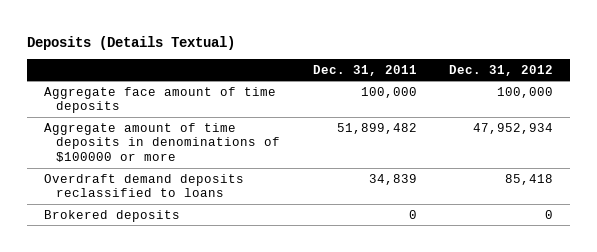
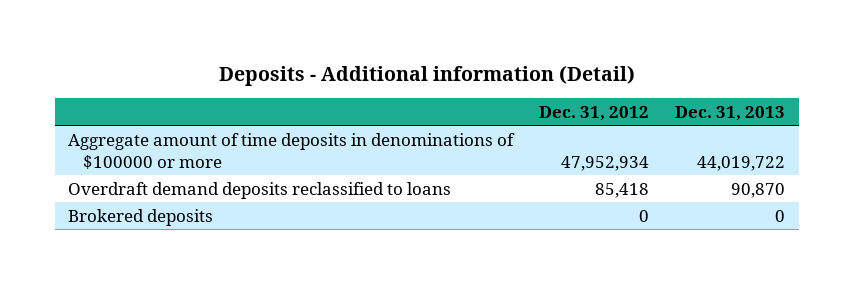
- Deposits (Details Textual)
+ Deposits - Additional information (Detail)
- | Dec. 31, 2011 | Dec. 31, 2012
+ | Dec. 31, 2012 | Dec. 31, 2013
- Aggregate face amount of time deposits | 100,000 | 100,000

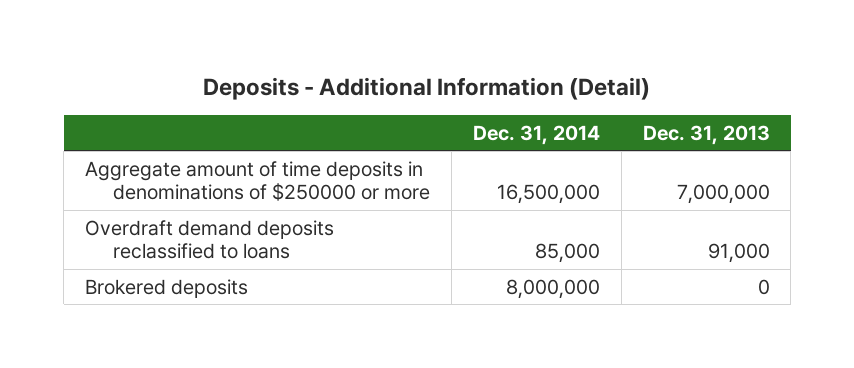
- Deposits - Additional information (Detail)
+ Deposits - Additional Information (Detail)
- | Dec. 31, 2012 | Dec. 31, 2013
+ | Dec. 31, 2014 | Dec. 31, 2013
- Aggregate amount of time deposits in denominations of $100000 or more | 47,952,934 | 44,019,722
- Overdraft demand deposits reclassified to loans | 85,418 | 90,870
+ Aggregate amount of time deposits in denominations of $250000 or more | 16,500,000 | 7,000,000
+ Overdraft demand deposits reclassified to loans | 85,000 | 91,000

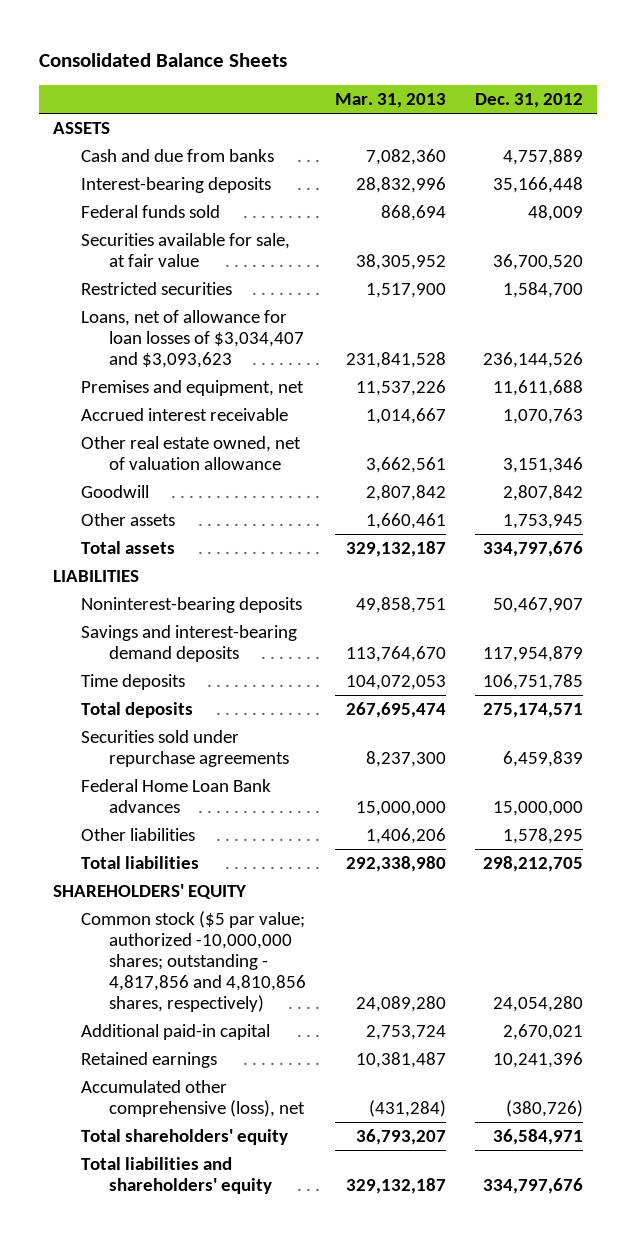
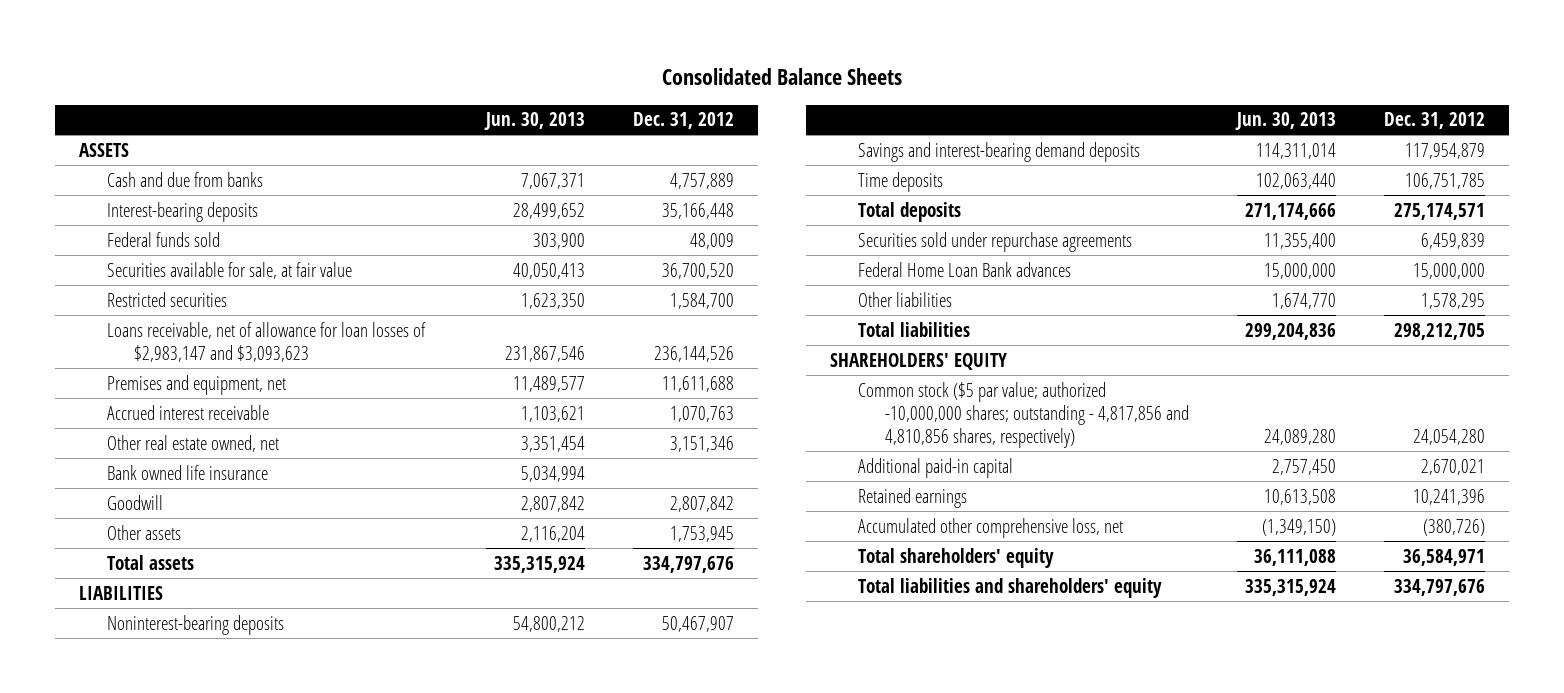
- | Mar. 31, 2013 | Dec. 31, 2012
+ | Jun. 30, 2013 | Dec. 31, 2012
- Loans, net of allowance for loan losses of $3,034,407 and $3,093,623 | 231,841,528 | 236,144,526
+ Loans receivable, net of allowance for loan losses of $2,983,147 and $3,093,623 | 231,867,546 | 236,144,526
- Other real estate owned, net of valuation allowance | 3,662,561 | 3,151,346
+ Other real estate owned, net | 3,351,454 | 3,151,346
+ Bank owned life insurance | 5,034,994 |
- Accumulated other comprehensive (loss), net | (431,284) | (380,726)
+ Accumulated other comprehensive loss, net | (1,349,150) | (380,726)

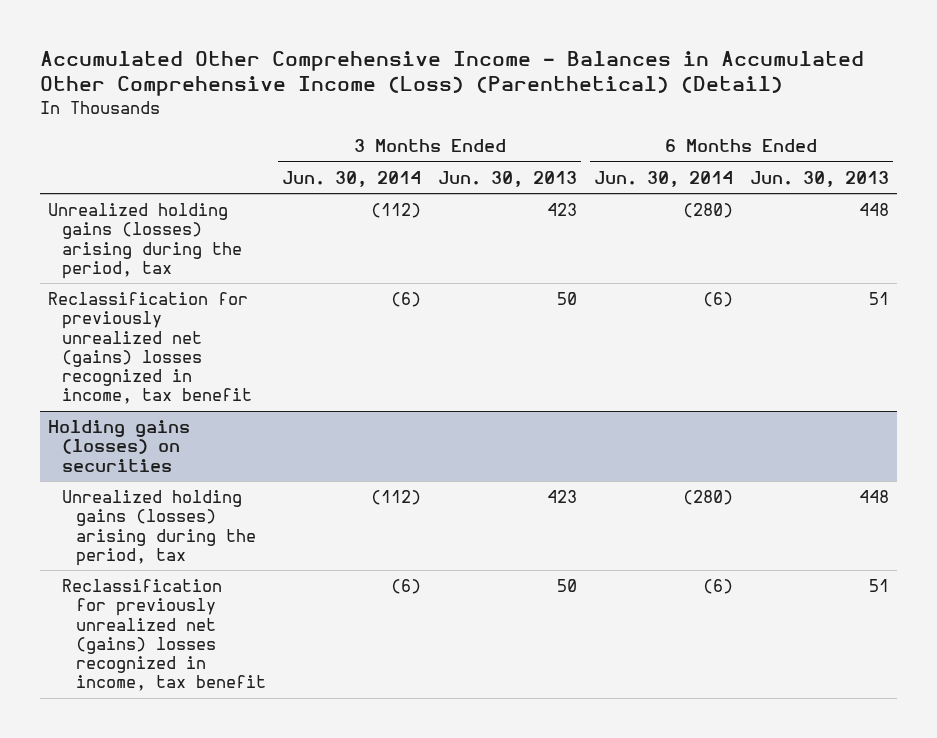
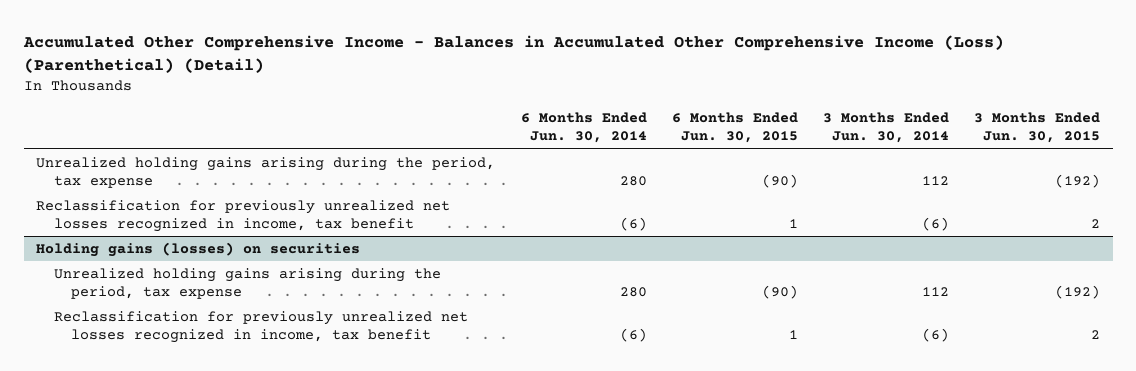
- | 3 Months Ended Jun. 30, 2014 | 3 Months Ended Jun. 30, 2013 | 6 Months Ended Jun. 30, 2014 | 6 Months Ended Jun. 30, 2013
+ | 6 Months Ended Jun. 30, 2014 | 6 Months Ended Jun. 30, 2015 | 3 Months Ended Jun. 30, 2014 | 3 Months Ended Jun. 30, 2015
- Unrealized holding gains (losses) arising during the period, tax | (112) | 423 | (280) | 448
- Reclassification for previously unrealized net (gains) losses recognized in income, tax benefit | (6) | 50 | (6) | 51
+ Unrealized holding gains arising during the period, tax expense | 280 | (90) | 112 | (192)
+ Reclassification for previously unrealized net losses recognized in income, tax benefit | (6) | 1 | (6) | 2
@ Holding gains (losses) on securities
- Unrealized holding gains (losses) arising during the period, tax | (112) | 423 | (280) | 448
- Reclassification for previously unrealized net (gains) losses recognized in income, tax benefit | (6) | 50 | (6) | 51
+ Unrealized holding gains arising during the period, tax expense | 280 | (90) | 112 | (192)
+ Reclassification for previously unrealized net losses recognized in income, tax benefit | (6) | 1 | (6) | 2

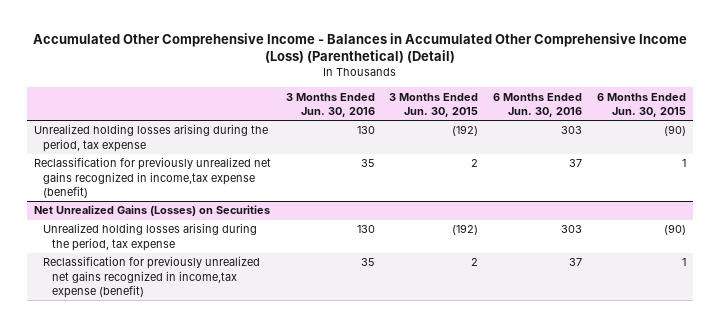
- | 6 Months Ended Jun. 30, 2014 | 6 Months Ended Jun. 30, 2015 | 3 Months Ended Jun. 30, 2014 | 3 Months Ended Jun. 30, 2015
+ | 3 Months Ended Jun. 30, 2016 | 3 Months Ended Jun. 30, 2015 | 6 Months Ended Jun. 30, 2016 | 6 Months Ended Jun. 30, 2015
- Unrealized holding gains arising during the period, tax expense | 280 | (90) | 112 | (192)
- Reclassification for previously unrealized net losses recognized in income, tax benefit | (6) | 1 | (6) | 2
- Holding gains (losses) on securities
- Unrealized holding gains arising during the period, tax expense | 280 | (90) | 112 | (192)
- Reclassification for previously unrealized net losses recognized in income, tax benefit | (6) | 1 | (6) | 2
+ Unrealized holding losses arising during the period, tax expense | 130 | (192) | 303 | (90)
+ Reclassification for previously unrealized net gains recognized in income,tax expense (benefit) | 35 | 2 | 37 | 1
+ Net Unrealized Gains (Losses) on Securities
+ Unrealized holding losses arising during the period, tax expense | 130 | (192) | 303 | (90)
+ Reclassification for previously unrealized net gains recognized in income,tax expense (benefit) | 35 | 2 | 37 | 1

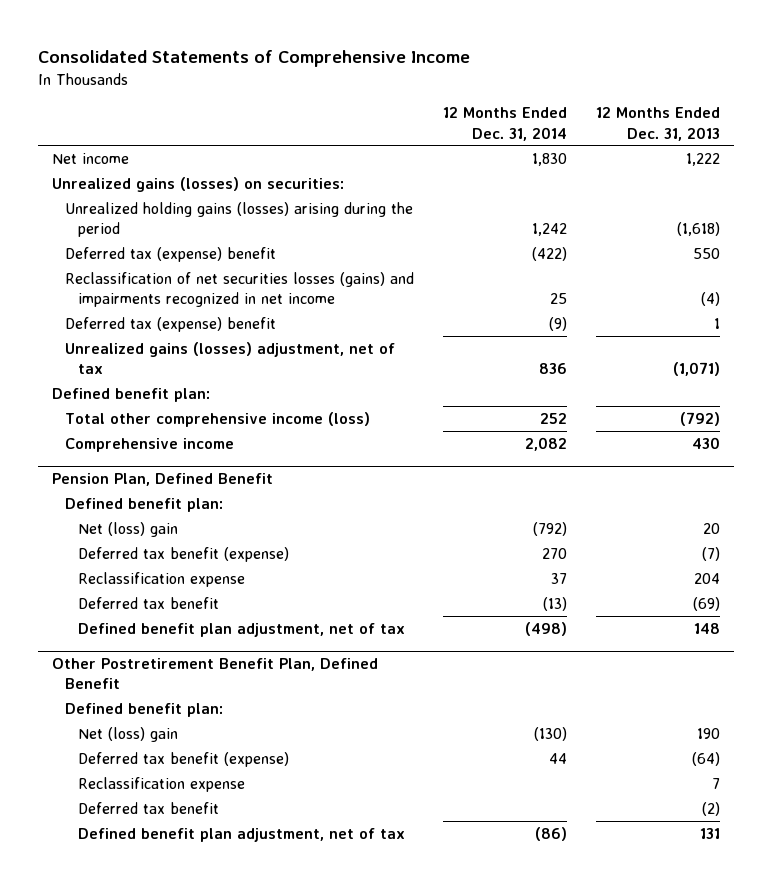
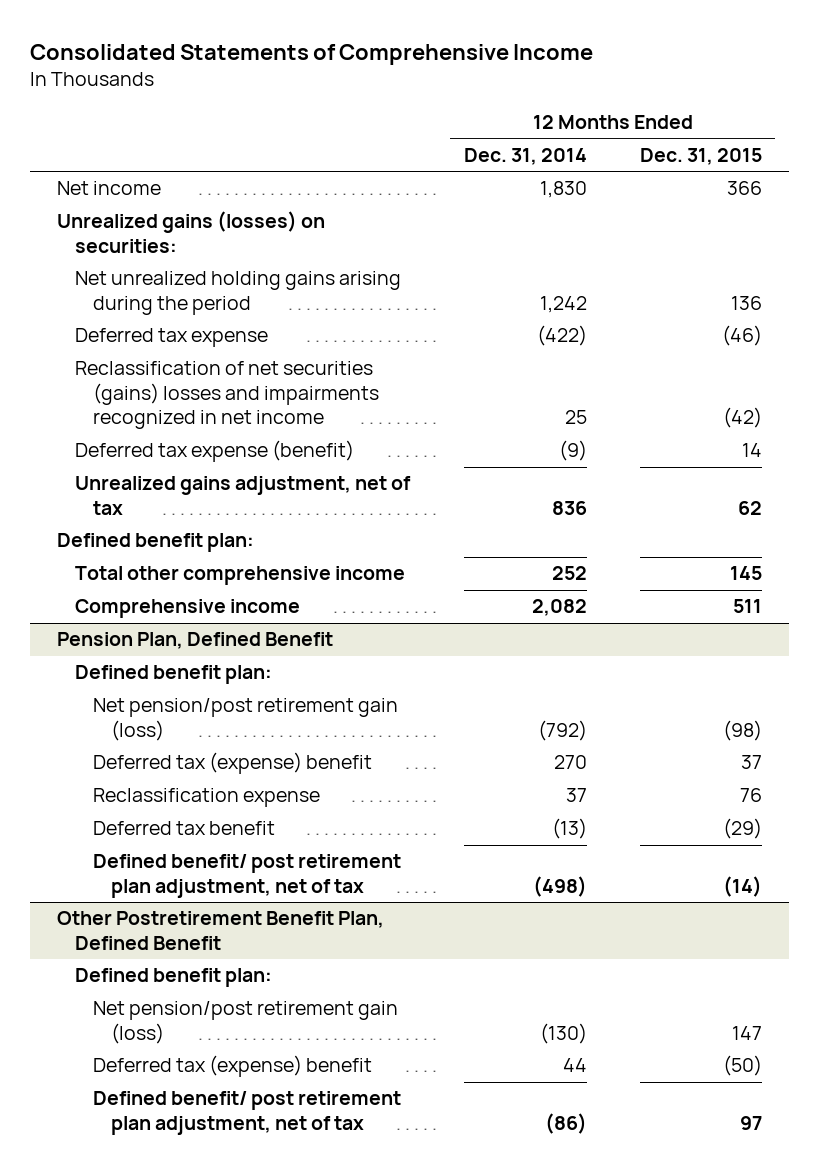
- | 12 Months Ended Dec. 31, 2014 | 12 Months Ended Dec. 31, 2013
+ | 12 Months Ended Dec. 31, 2014 | 12 Months Ended Dec. 31, 2015
- Unrealized holding gains (losses) arising during the period | 1,242 | (1,618)
- Deferred tax (expense) benefit | (422) | 550
- Reclassification of net securities losses (gains) and impairments recognized in net income | 25 | (4)
- Deferred tax (expense) benefit | (9) | 1
- Unrealized gains (losses) adjustment, net of tax | 836 | (1,071)
+ Net unrealized holding gains arising during the period | 1,242 | 136
+ Deferred tax expense | (422) | (46)
+ Reclassification of net securities (gains) losses and impairments recognized in net income | 25 | (42)
+ Deferred tax expense (benefit) | (9) | 14
+ Unrealized gains adjustment, net of tax | 836 | 62
- Total other comprehensive income (loss) | 252 | (792)
+ Total other comprehensive income | 252 | 145
@ Pension Plan, Defined Benefit
- Net (loss) gain | (792) | 20
- Deferred tax benefit (expense) | 270 | (7)
+ Net pension/post retirement gain (loss) | (792) | (98)
+ Deferred tax (expense) benefit | 270 | 37
- Defined benefit plan adjustment, net of tax | (498) | 148
+ Defined benefit/ post retirement plan adjustment, net of tax | (498) | (14)
@ Other Postretirement Benefit Plan, Defined Benefit
- Net (loss) gain | (130) | 190
- Deferred tax benefit (expense) | 44 | (64)
- Reclassification expense | | 7
- Deferred tax benefit | | (2)
- Defined benefit plan adjustment, net of tax | (86) | 131
+ Net pension/post retirement gain (loss) | (130) | 147
+ Deferred tax (expense) benefit | 44 | (50)
+ Defined benefit/ post retirement plan adjustment, net of tax | (86) | 97

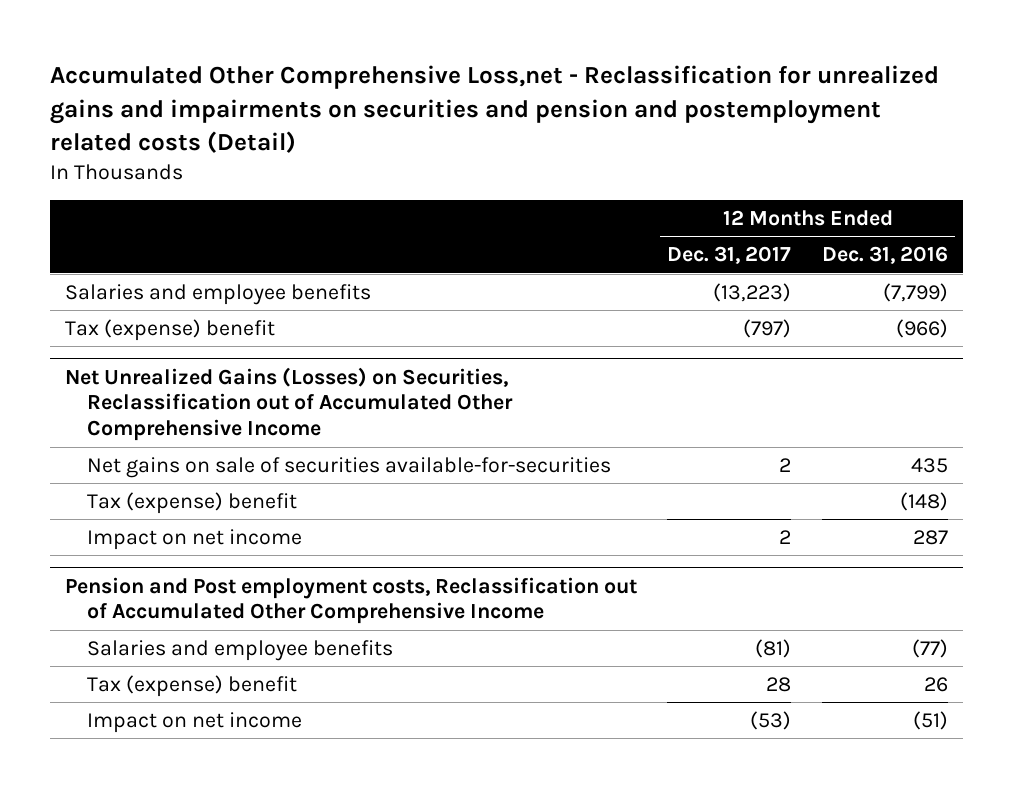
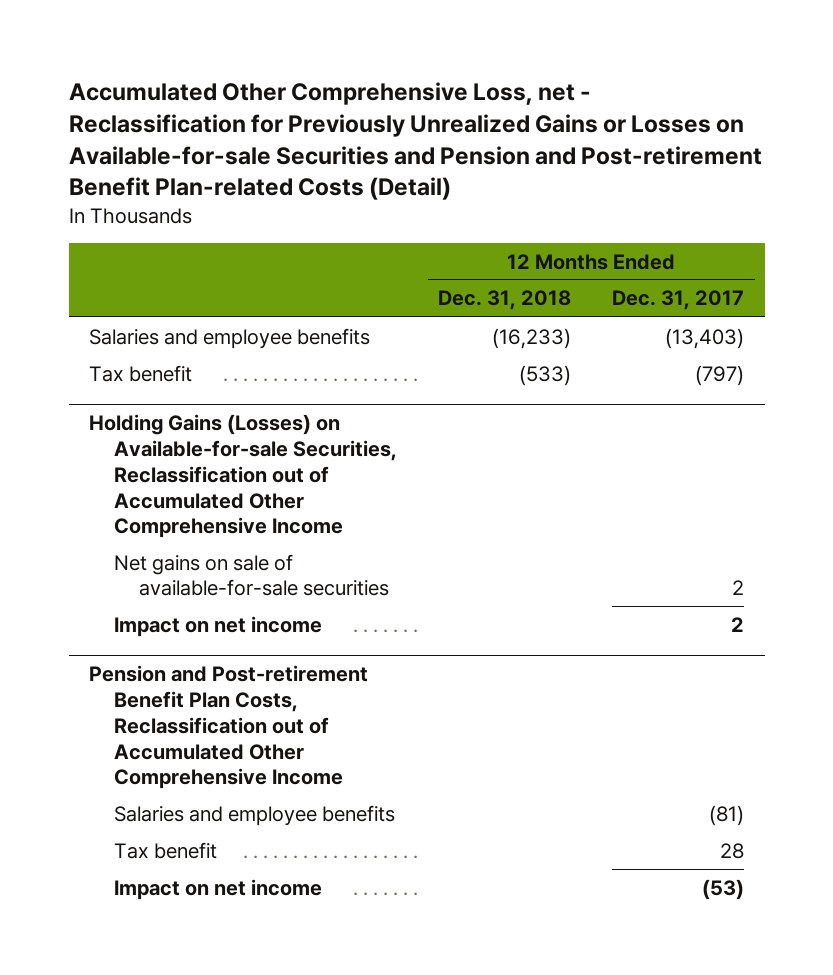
- Accumulated Other Comprehensive Loss,net - Reclassification for unrealized gains and impairments on securities and pension and postemployment related costs (Detail)
+ Accumulated Other Comprehensive Loss, net - Reclassification for Previously Unrealized Gains or Losses on Available-for-sale Securities and Pension and Post-retirement Benefit Plan-related Costs (Detail)
- | 12 Months Ended Dec. 31, 2017 | 12 Months Ended Dec. 31, 2016
+ | 12 Months Ended Dec. 31, 2018 | 12 Months Ended Dec. 31, 2017
- Salaries and employee benefits | (13,223) | (7,799)
- Tax (expense) benefit | (797) | (966)
- Net Unrealized Gains (Losses) on Securities, Reclassification out of Accumulated Other Comprehensive Income
- Net gains on sale of securities available-for-securities | 2 | 435
- Tax (expense) benefit | | (148)
+ Salaries and employee benefits | (16,233) | (13,403)
+ Tax benefit | (533) | (797)
+ Holding Gains (Losses) on Available-for-sale Securities, Reclassification out of Accumulated Other Comprehensive Income
+ Net gains on sale of available-for-sale securities | | 2
- Pension and Post employment costs, Reclassification out of Accumulated Other Comprehensive Income
+ Pension and Post-retirement Benefit Plan Costs, Reclassification out of Accumulated Other Comprehensive Income
- Tax (expense) benefit | 28 | 26
+ Tax benefit | | 28

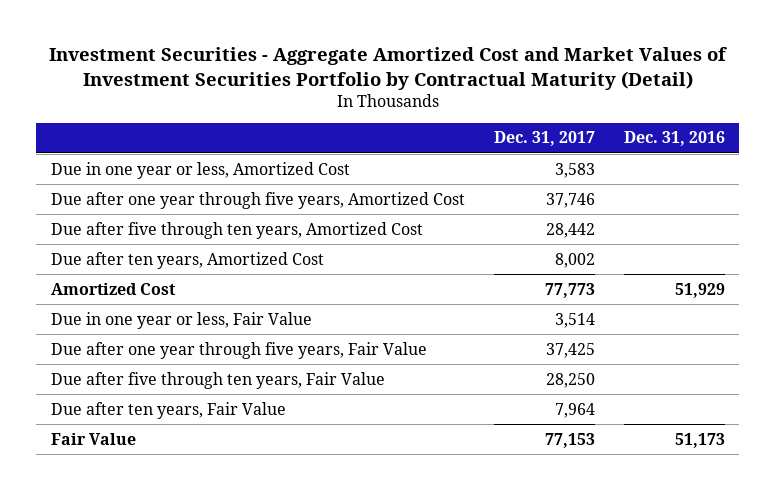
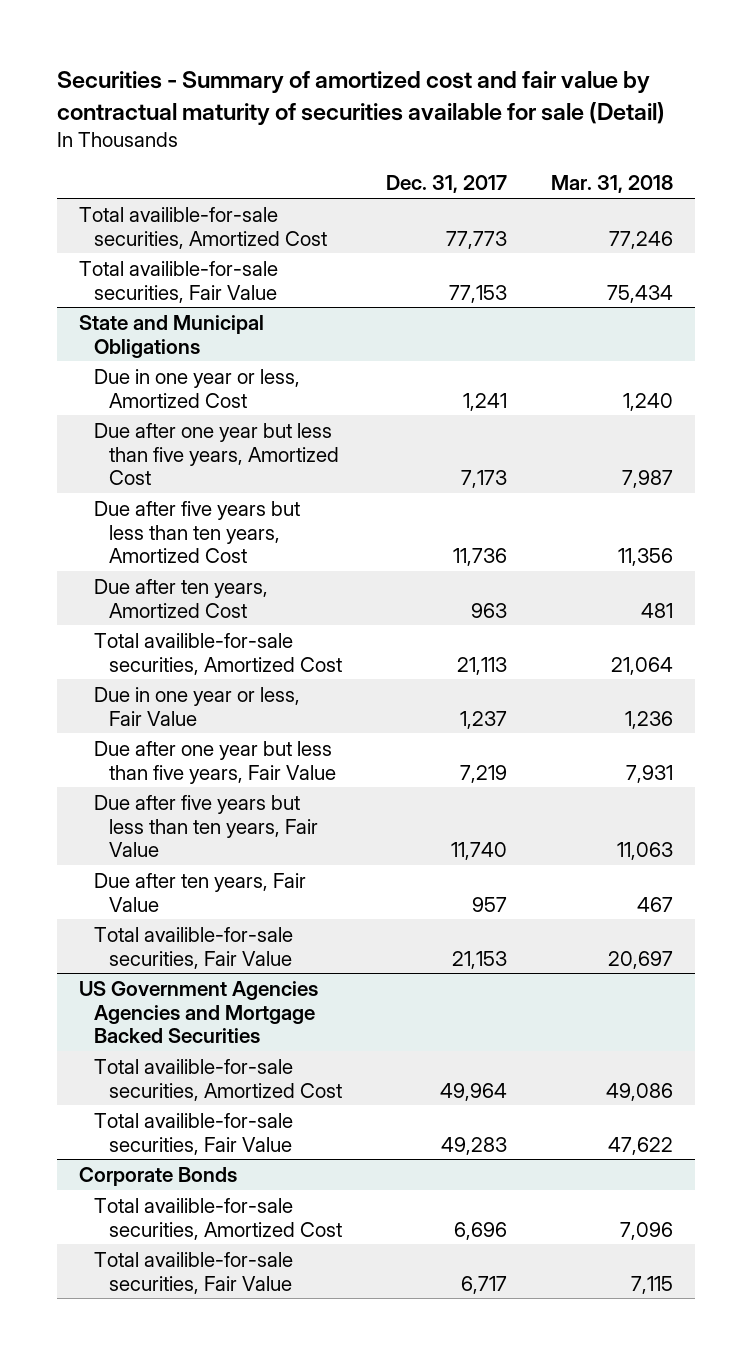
- Investment Securities - Aggregate Amortized Cost and Market Values of Investment Securities Portfolio by Contractual Maturity (Detail)
+ Securities - Summary of amortized cost and fair value by contractual maturity of securities available for sale (Detail)
- | Dec. 31, 2017 | Dec. 31, 2016
+ | Dec. 31, 2017 | Mar. 31, 2018
- Due in one year or less, Amortized Cost | 3,583 |
- Due after one year through five years, Amortized Cost | 37,746 |
- Due after five through ten years, Amortized Cost | 28,442 |
- Due after ten years, Amortized Cost | 8,002 |
- Amortized Cost | 77,773 | 51,929
- Due in one year or less, Fair Value | 3,514 |
- Due after one year through five years, Fair Value | 37,425 |
- Due after five through ten years, Fair Value | 28,250 |
- Due after ten years, Fair Value | 7,964 |
- Fair Value | 77,153 | 51,173
+ Total availible-for-sale securities, Amortized Cost | 77,773 | 77,246
+ Total availible-for-sale securities, Fair Value | 77,153 | 75,434
+ State and Municipal Obligations
+ Due in one year or less, Amortized Cost | 1,241 | 1,240
+ Due after one year but less than five years, Amortized Cost | 7,173 | 7,987
+ Due after five years but less than ten years, Amortized Cost | 11,736 | 11,356
+ Due after ten years, Amortized Cost | 963 | 481
+ Total availible-for-sale securities, Amortized Cost | 21,113 | 21,064
+ Due in one year or less, Fair Value | 1,237 | 1,236
+ Due after one year but less than five years, Fair Value | 7,219 | 7,931
+ Due after five years but less than ten years, Fair Value | 11,740 | 11,063
+ Due after ten years, Fair Value | 957 | 467
+ Total availible-for-sale securities, Fair Value | 21,153 | 20,697
+ US Government Agencies Agencies and Mortgage Backed Securities
+ Total availible-for-sale securities, Amortized Cost | 49,964 | 49,086
+ Total availible-for-sale securities, Fair Value | 49,283 | 47,622
+ Corporate Bonds
+ Total availible-for-sale securities, Amortized Cost | 6,696 | 7,096
+ Total availible-for-sale securities, Fair Value | 6,717 | 7,115

